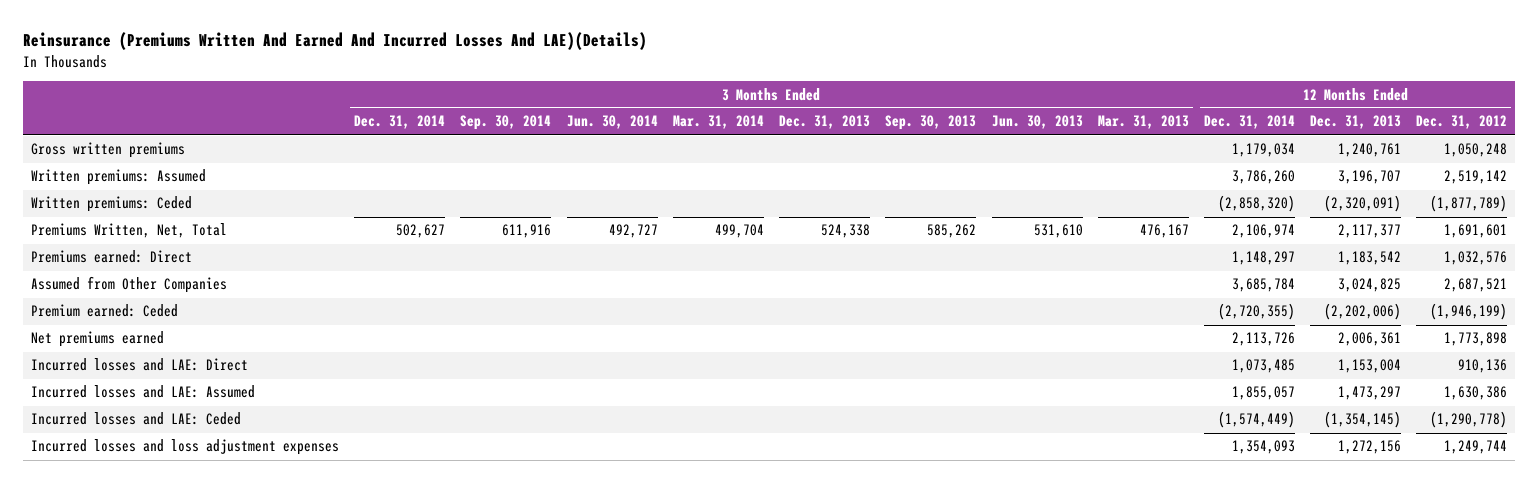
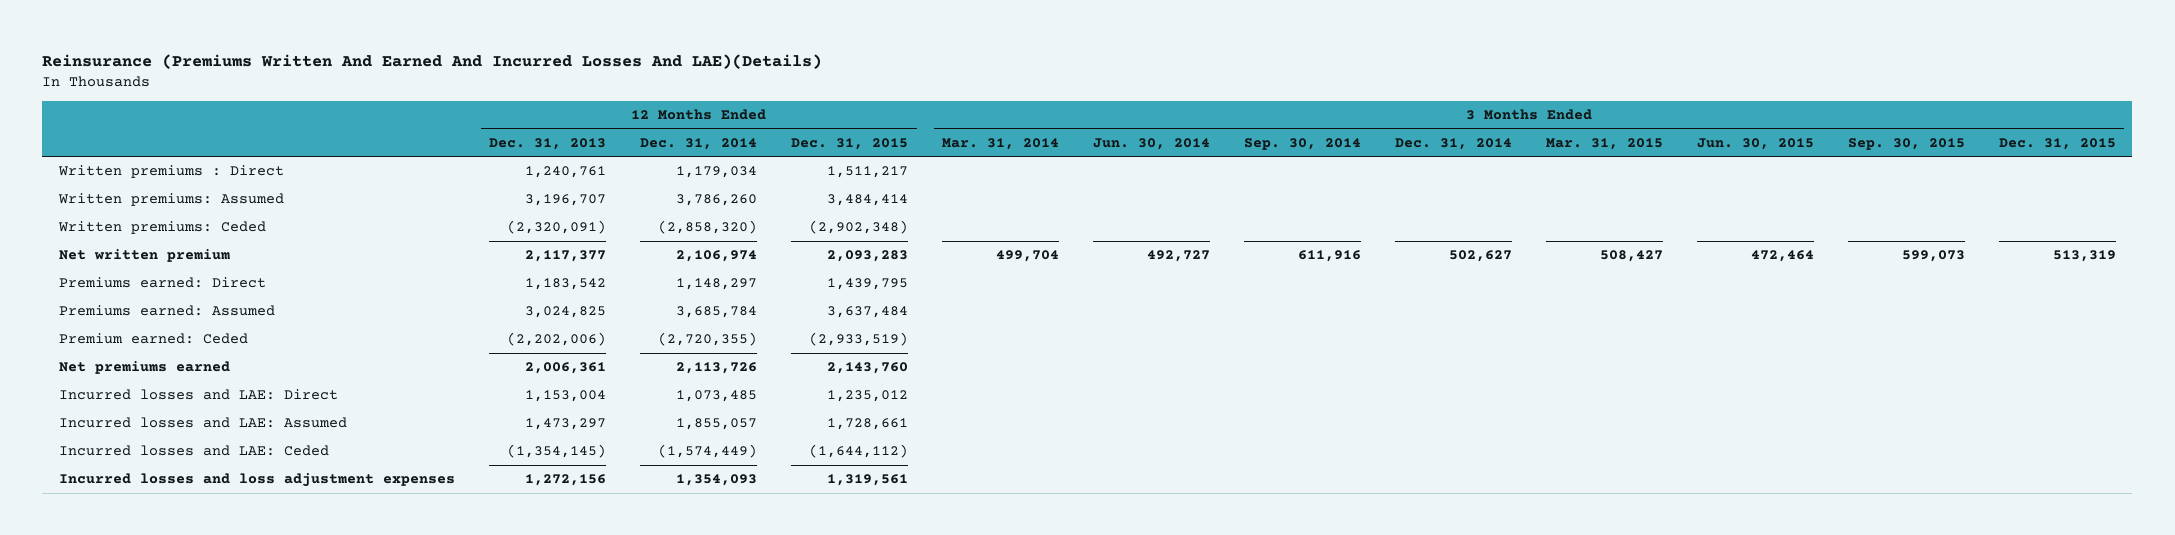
- | 3 Months Ended Dec. 31, 2014 | 3 Months Ended Sep. 30, 2014 | 3 Months Ended Jun. 30, 2014 | 3 Months Ended Mar. 31, 2014 | 3 Months Ended Dec. 31, 2013 | 3 Months Ended Sep. 30, 2013 | 3 Months Ended Jun. 30, 2013 | 3 Months Ended Mar. 31, 2013 | 12 Months Ended Dec. 31, 2014 | 12 Months Ended Dec. 31, 2013 | 12 Months Ended Dec. 31, 2012
+ | 12 Months Ended Dec. 31, 2013 | 12 Months Ended Dec. 31, 2014 | 12 Months Ended Dec. 31, 2015 | 3 Months Ended Mar. 31, 2014 | 3 Months Ended Jun. 30, 2014 | 3 Months Ended Sep. 30, 2014 | 3 Months Ended Dec. 31, 2014 | 3 Months Ended Mar. 31, 2015 | 3 Months Ended Jun. 30, 2015 | 3 Months Ended Sep. 30, 2015 | 3 Months Ended Dec. 31, 2015
- Gross written premiums | | | | | | | | | 1,179,034 | 1,240,761 | 1,050,248
+ Written premiums : Direct | 1,240,761 | 1,179,034 | 1,511,217 | | | | | | | |
- Premiums Written, Net, Total | 502,627 | 611,916 | 492,727 | 499,704 | 524,338 | 585,262 | 531,610 | 476,167 | 2,106,974 | 2,117,377 | 1,691,601
+ Net written premium | 2,117,377 | 2,106,974 | 2,093,283 | 499,704 | 492,727 | 611,916 | 502,627 | 508,427 | 472,464 | 599,073 | 513,319
- Assumed from Other Companies | | | | | | | | | 3,685,784 | 3,024,825 | 2,687,521
+ Premiums earned: Assumed | 3,024,825 | 3,685,784 | 3,637,484 | | | | | | | |

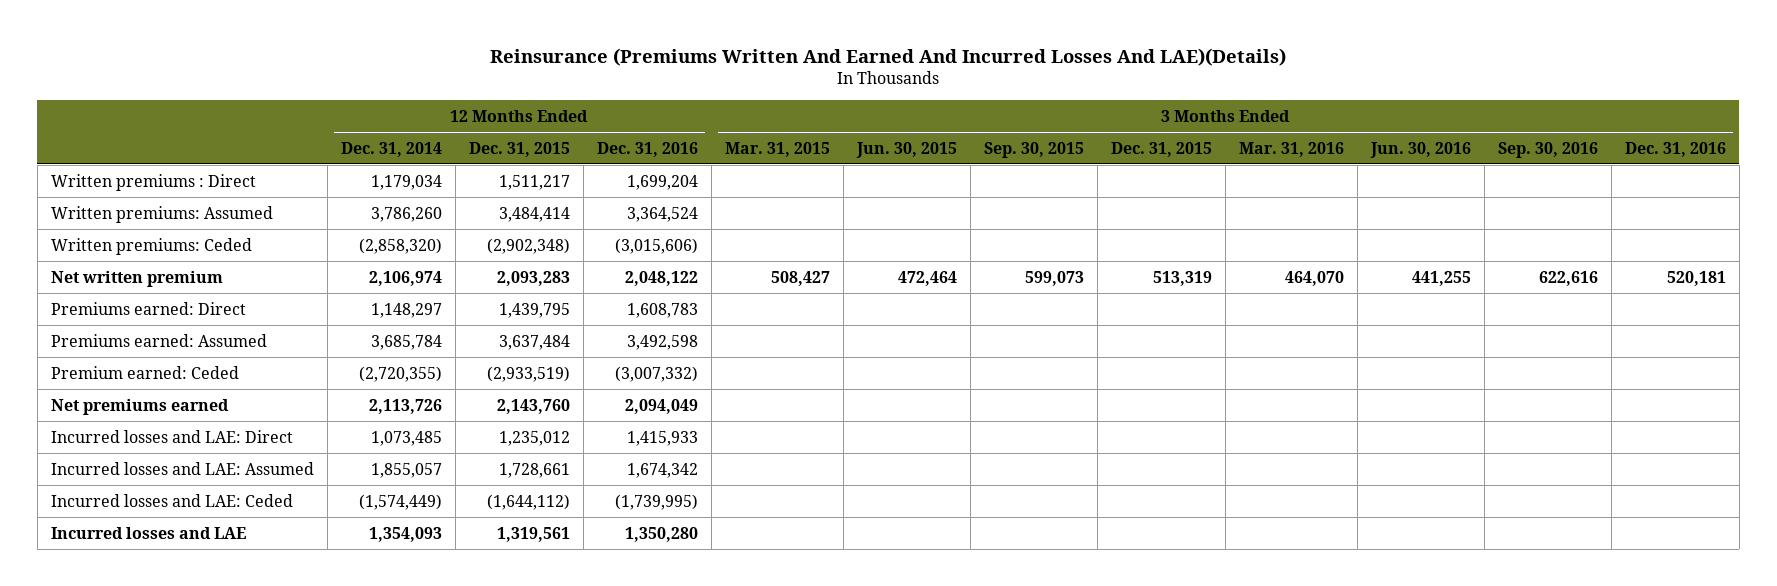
- | 12 Months Ended Dec. 31, 2013 | 12 Months Ended Dec. 31, 2014 | 12 Months Ended Dec. 31, 2015 | 3 Months Ended Mar. 31, 2014 | 3 Months Ended Jun. 30, 2014 | 3 Months Ended Sep. 30, 2014 | 3 Months Ended Dec. 31, 2014 | 3 Months Ended Mar. 31, 2015 | 3 Months Ended Jun. 30, 2015 | 3 Months Ended Sep. 30, 2015 | 3 Months Ended Dec. 31, 2015
+ | 12 Months Ended Dec. 31, 2014 | 12 Months Ended Dec. 31, 2015 | 12 Months Ended Dec. 31, 2016 | 3 Months Ended Mar. 31, 2015 | 3 Months Ended Jun. 30, 2015 | 3 Months Ended Sep. 30, 2015 | 3 Months Ended Dec. 31, 2015 | 3 Months Ended Mar. 31, 2016 | 3 Months Ended Jun. 30, 2016 | 3 Months Ended Sep. 30, 2016 | 3 Months Ended Dec. 31, 2016
- Incurred losses and loss adjustment expenses | 1,272,156 | 1,354,093 | 1,319,561 | | | | | | | |
+ Incurred losses and LAE | 1,354,093 | 1,319,561 | 1,350,280 | | | | | | | |

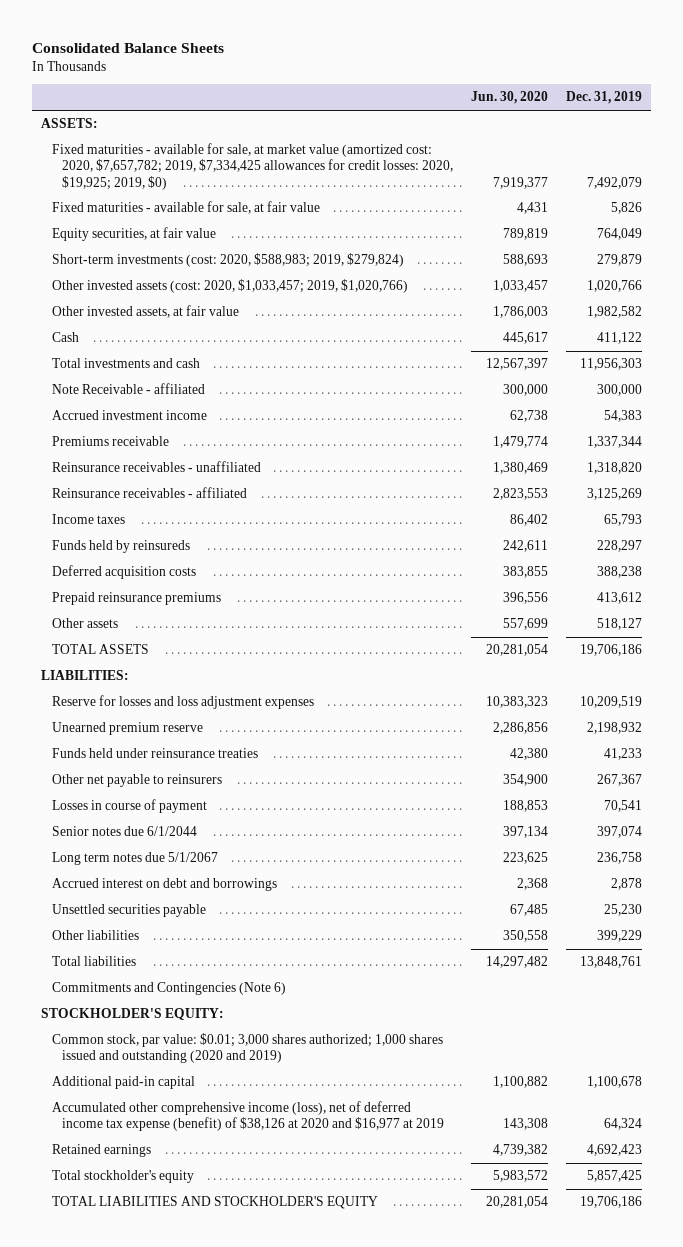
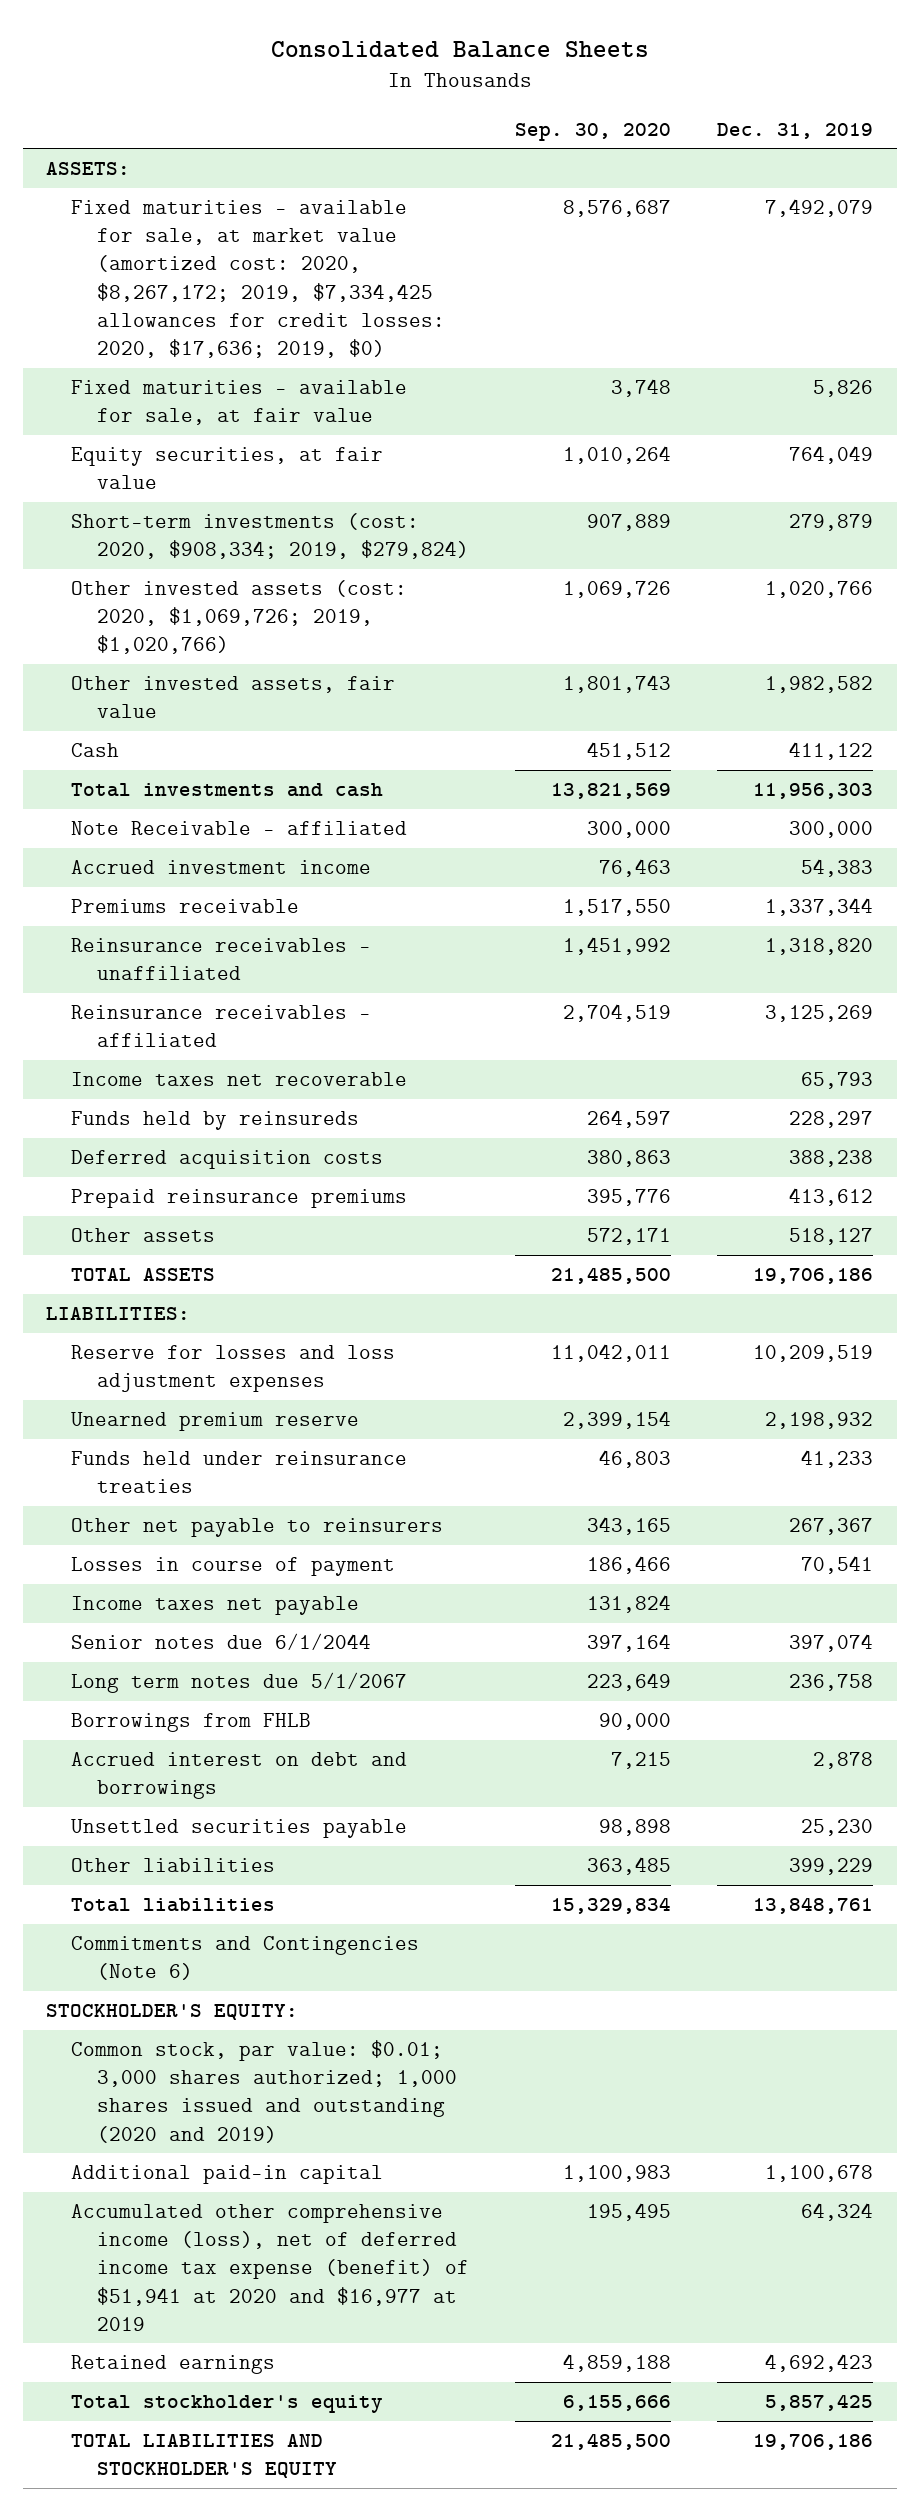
- | Jun. 30, 2020 | Dec. 31, 2019
+ | Sep. 30, 2020 | Dec. 31, 2019
- Fixed maturities - available for sale, at market value (amortized cost: 2020, $7,657,782; 2019, $7,334,425 allowances for credit losses: 2020, $19,925; 2019, $0) | 7,919,377 | 7,492,079
+ Fixed maturities - available for sale, at market value (amortized cost: 2020, $8,267,172; 2019, $7,334,425 allowances for credit losses: 2020, $17,636; 2019, $0) | 8,576,687 | 7,492,079
- Short-term investments (cost: 2020, $588,983; 2019, $279,824) | 588,693 | 279,879
- Other invested assets (cost: 2020, $1,033,457; 2019, $1,020,766) | 1,033,457 | 1,020,766
- Other invested assets, at fair value | 1,786,003 | 1,982,582
+ Short-term investments (cost: 2020, $908,334; 2019, $279,824) | 907,889 | 279,879
+ Other invested assets (cost: 2020, $1,069,726; 2019, $1,020,766) | 1,069,726 | 1,020,766
+ Other invested assets, fair value | 1,801,743 | 1,982,582
- Income taxes | 86,402 | 65,793
+ Income taxes net recoverable | | 65,793
+ Income taxes net payable | 131,824 |
+ Borrowings from FHLB | 90,000 |
- Accumulated other comprehensive income (loss), net of deferred income tax expense (benefit) of $38,126 at 2020 and $16,977 at 2019 | 143,308 | 64,324
+ Accumulated other comprehensive income (loss), net of deferred income tax expense (benefit) of $51,941 at 2020 and $16,977 at 2019 | 195,495 | 64,324

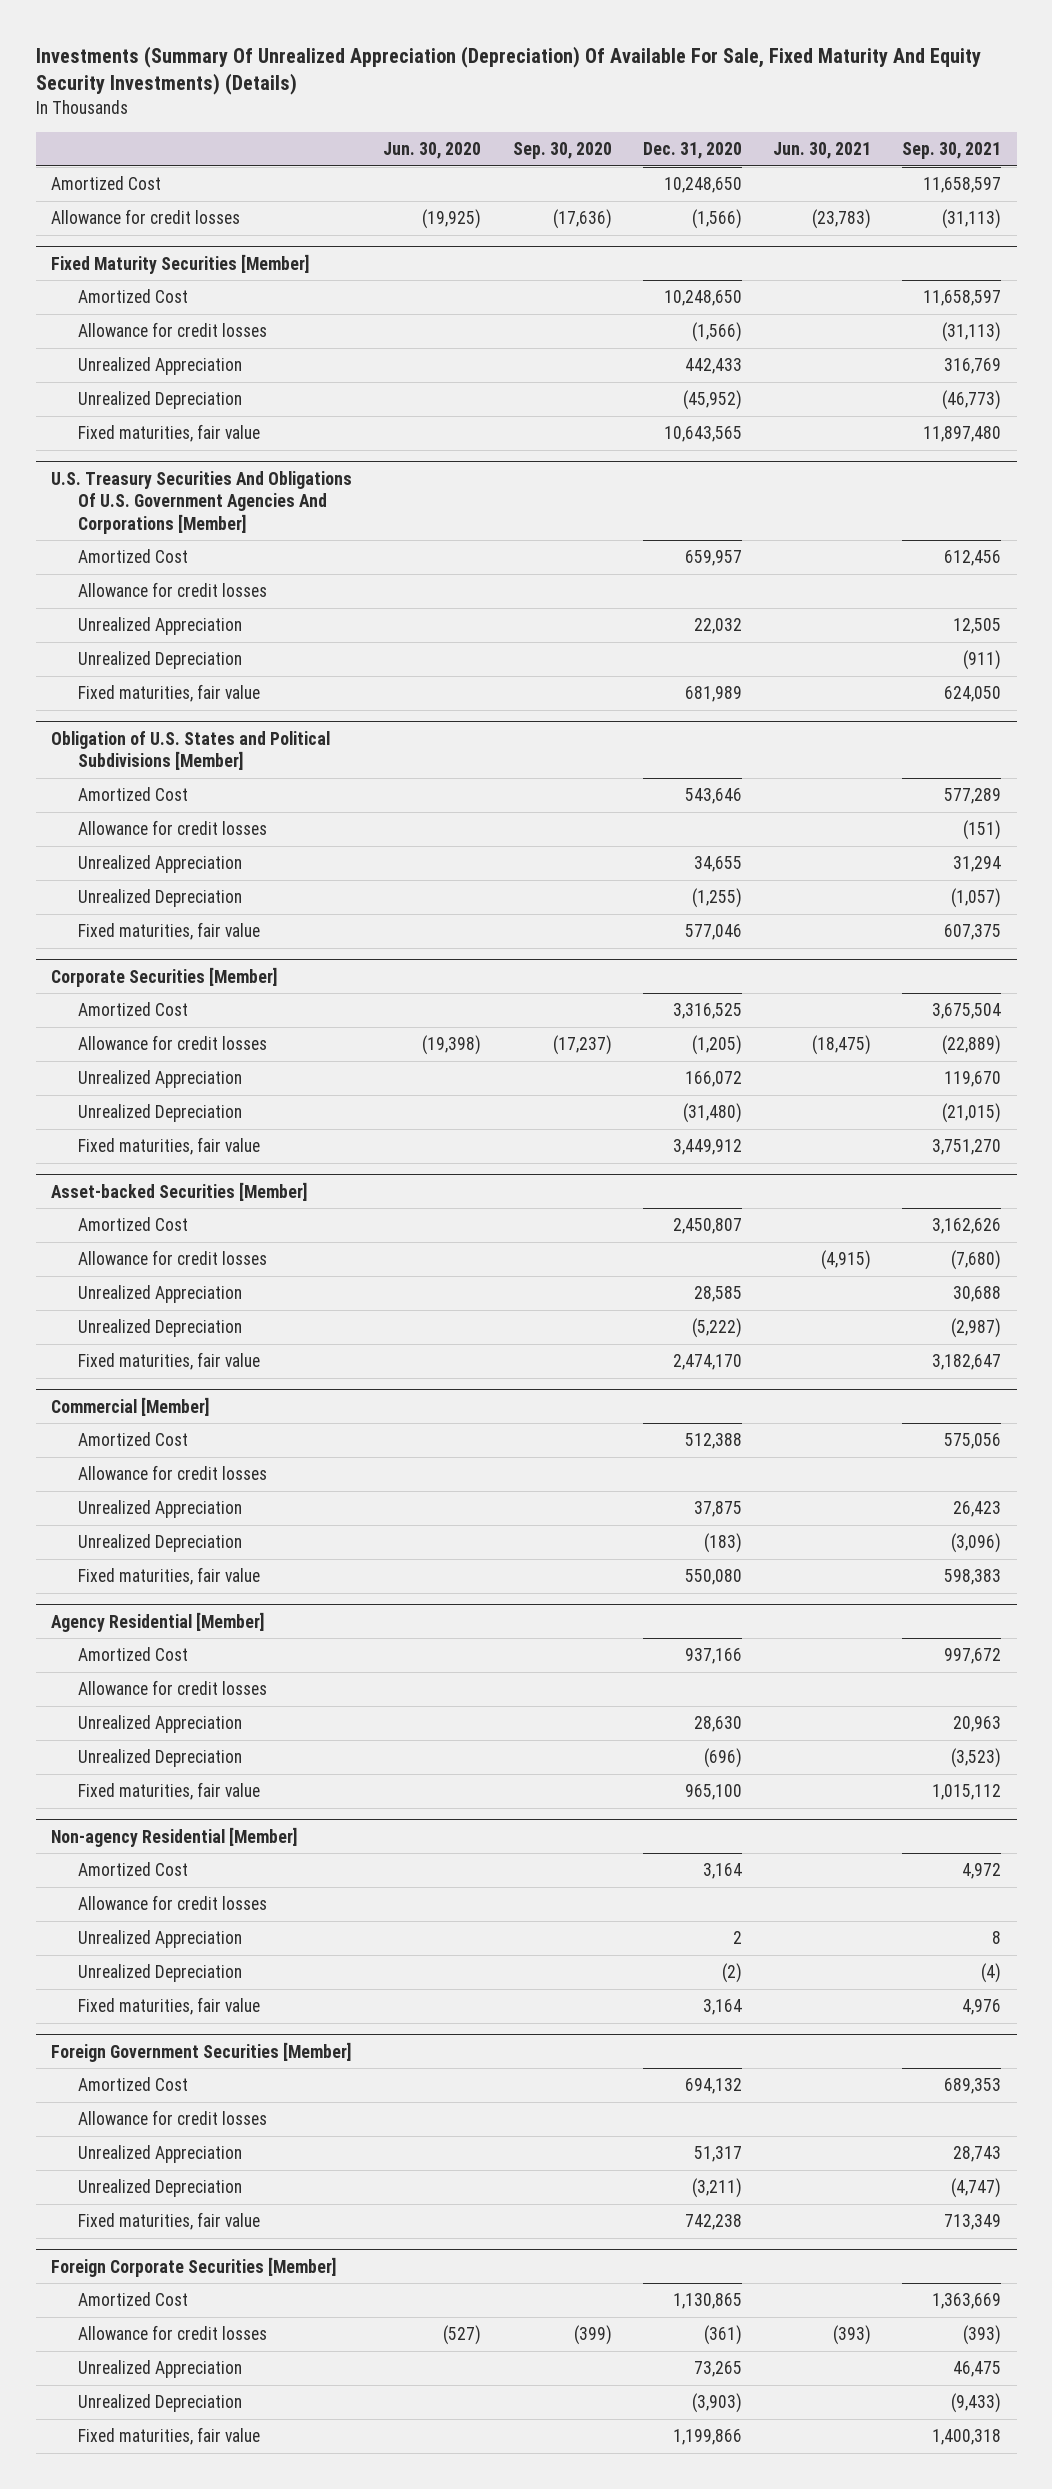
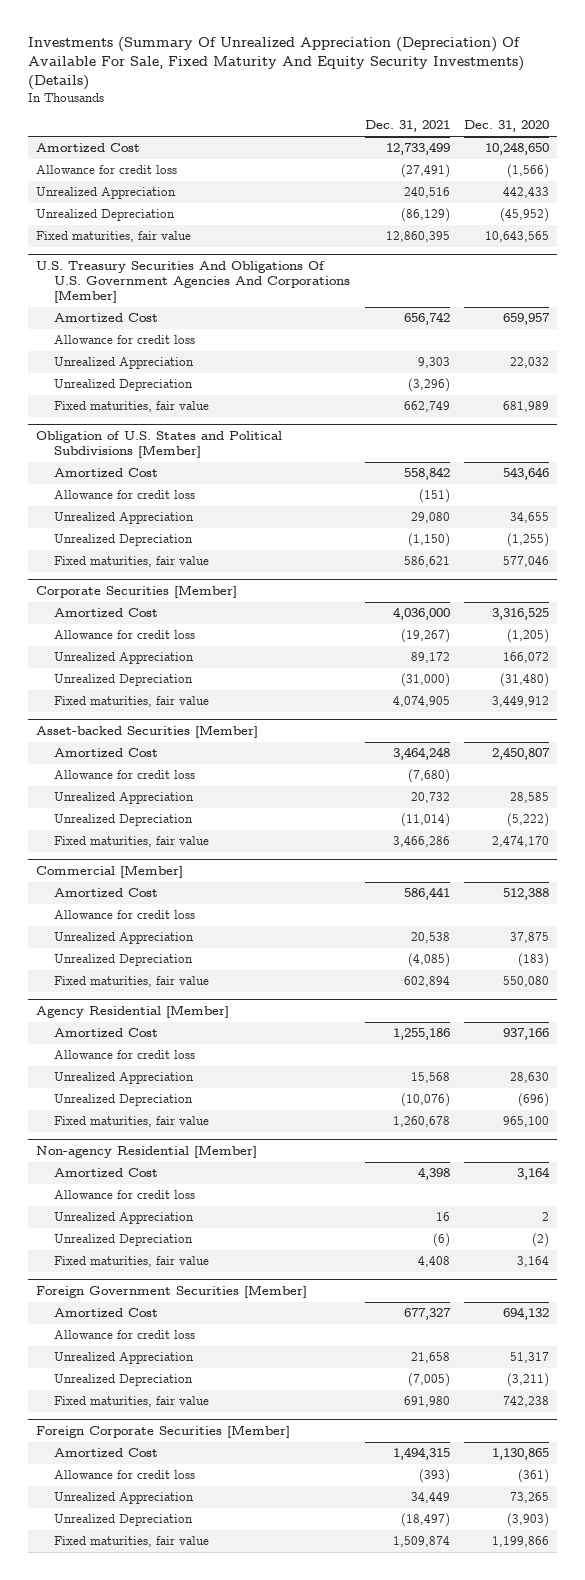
- | Jun. 30, 2020 | Sep. 30, 2020 | Dec. 31, 2020 | Jun. 30, 2021 | Sep. 30, 2021
+ | Dec. 31, 2021 | Dec. 31, 2020
- Allowance for credit losses | (19,925) | (17,636) | (1,566) | (23,783) | (31,113)
- Fixed Maturity Securities [Member]
- Amortized Cost | | | 10,248,650 | | 11,658,597
- Allowance for credit losses | | | (1,566) | | (31,113)
+ Allowance for credit loss | (27,491) | (1,566)
@ U.S. Treasury Securities And Obligations Of U.S. Government Agencies And Corporations [Member]
- Allowance for credit losses
+ Allowance for credit loss
@ Obligation of U.S. States and Political Subdivisions [Member]
- Allowance for credit losses | | | | | (151)
+ Allowance for credit loss | (151) |
@ Corporate Securities [Member]
- Allowance for credit losses | (19,398) | (17,237) | (1,205) | (18,475) | (22,889)
+ Allowance for credit loss | (19,267) | (1,205)
@ Asset-backed Securities [Member]
- Allowance for credit losses | | | | (4,915) | (7,680)
+ Allowance for credit loss | (7,680) |
@ Commercial [Member]
- Allowance for credit losses
+ Allowance for credit loss
@ Agency Residential [Member]
- Allowance for credit losses
+ Allowance for credit loss
@ Non-agency Residential [Member]
- Allowance for credit losses
+ Allowance for credit loss
@ Foreign Government Securities [Member]
- Allowance for credit losses
+ Allowance for credit loss
@ Foreign Corporate Securities [Member]
- Allowance for credit losses | (527) | (399) | (361) | (393) | (393)
+ Allowance for credit loss | (393) | (361)

